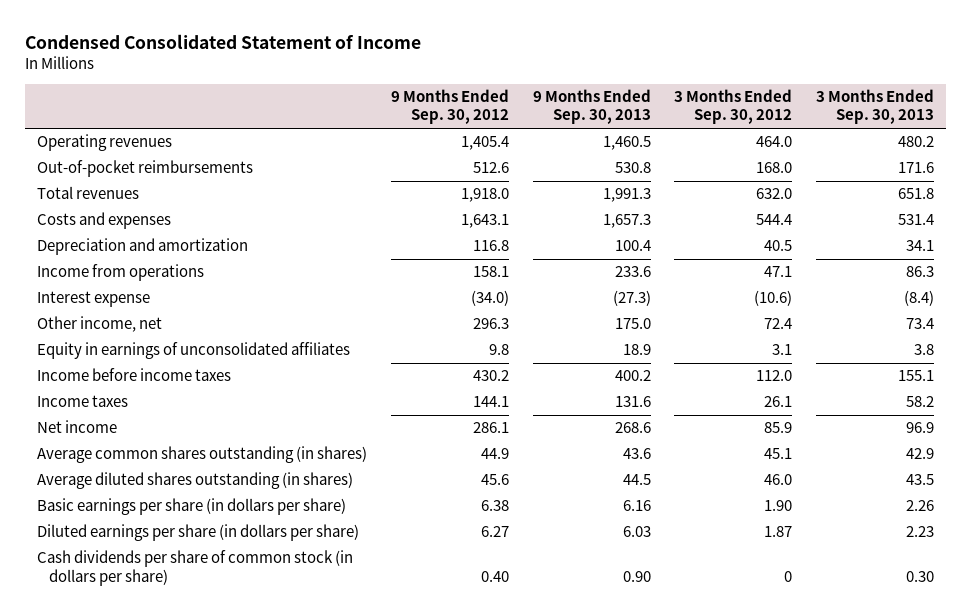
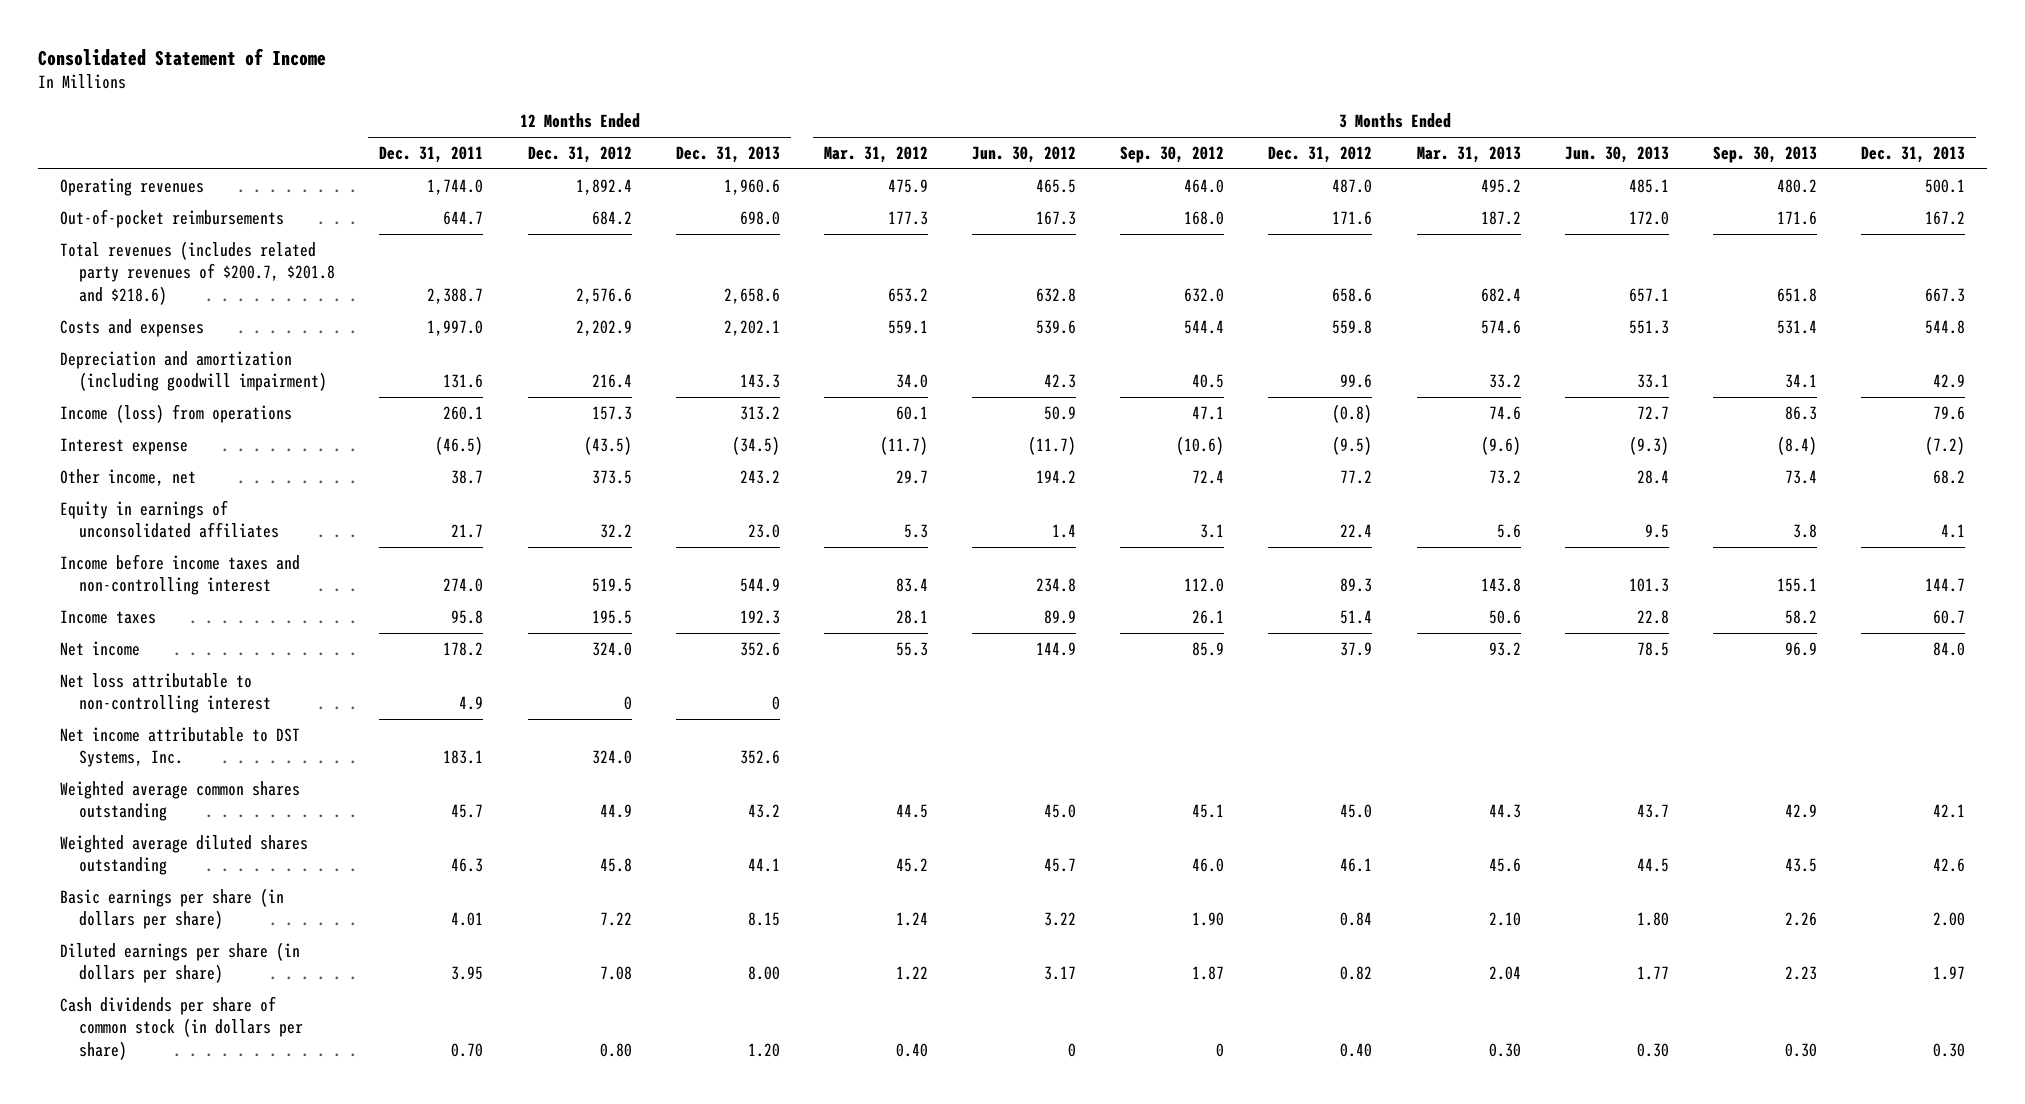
- Condensed Consolidated Statement of Income
+ Consolidated Statement of Income
- | 9 Months Ended Sep. 30, 2012 | 9 Months Ended Sep. 30, 2013 | 3 Months Ended Sep. 30, 2012 | 3 Months Ended Sep. 30, 2013
+ | 12 Months Ended Dec. 31, 2011 | 12 Months Ended Dec. 31, 2012 | 12 Months Ended Dec. 31, 2013 | 3 Months Ended Mar. 31, 2012 | 3 Months Ended Jun. 30, 2012 | 3 Months Ended Sep. 30, 2012 | 3 Months Ended Dec. 31, 2012 | 3 Months Ended Mar. 31, 2013 | 3 Months Ended Jun. 30, 2013 | 3 Months Ended Sep. 30, 2013 | 3 Months Ended Dec. 31, 2013
- Total revenues | 1,918.0 | 1,991.3 | 632.0 | 651.8
+ Total revenues (includes related party revenues of $200.7, $201.8 and $218.6) | 2,388.7 | 2,576.6 | 2,658.6 | 653.2 | 632.8 | 632.0 | 658.6 | 682.4 | 657.1 | 651.8 | 667.3
- Depreciation and amortization | 116.8 | 100.4 | 40.5 | 34.1
- Income from operations | 158.1 | 233.6 | 47.1 | 86.3
+ Depreciation and amortization (including goodwill impairment) | 131.6 | 216.4 | 143.3 | 34.0 | 42.3 | 40.5 | 99.6 | 33.2 | 33.1 | 34.1 | 42.9
+ Income (loss) from operations | 260.1 | 157.3 | 313.2 | 60.1 | 50.9 | 47.1 | (0.8) | 74.6 | 72.7 | 86.3 | 79.6
- Income before income taxes | 430.2 | 400.2 | 112.0 | 155.1
+ Income before income taxes and non-controlling interest | 274.0 | 519.5 | 544.9 | 83.4 | 234.8 | 112.0 | 89.3 | 143.8 | 101.3 | 155.1 | 144.7
- Average common shares outstanding (in shares) | 44.9 | 43.6 | 45.1 | 42.9
- Average diluted shares outstanding (in shares) | 45.6 | 44.5 | 46.0 | 43.5
+ Net loss attributable to non-controlling interest | 4.9 | 0 | 0 | | | | | | | |
+ Net income attributable to DST Systems, Inc. | 183.1 | 324.0 | 352.6 | | | | | | | |
+ Weighted average common shares outstanding | 45.7 | 44.9 | 43.2 | 44.5 | 45.0 | 45.1 | 45.0 | 44.3 | 43.7 | 42.9 | 42.1
+ Weighted average diluted shares outstanding | 46.3 | 45.8 | 44.1 | 45.2 | 45.7 | 46.0 | 46.1 | 45.6 | 44.5 | 43.5 | 42.6

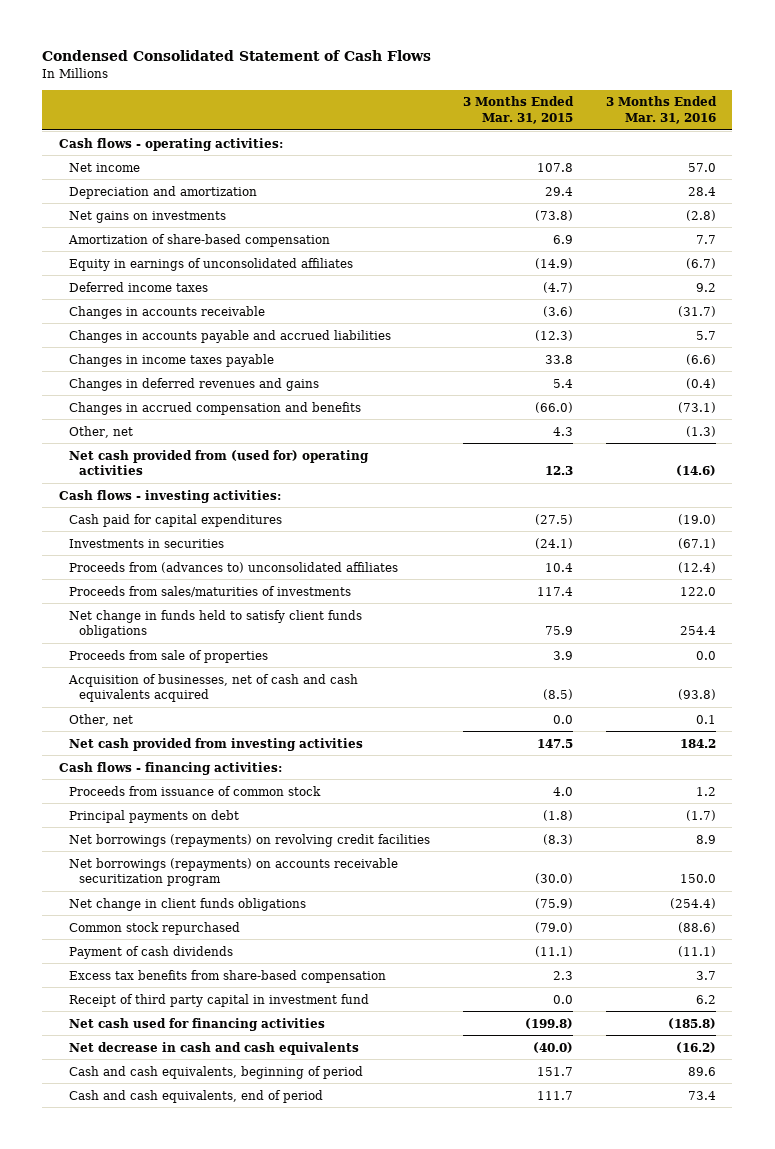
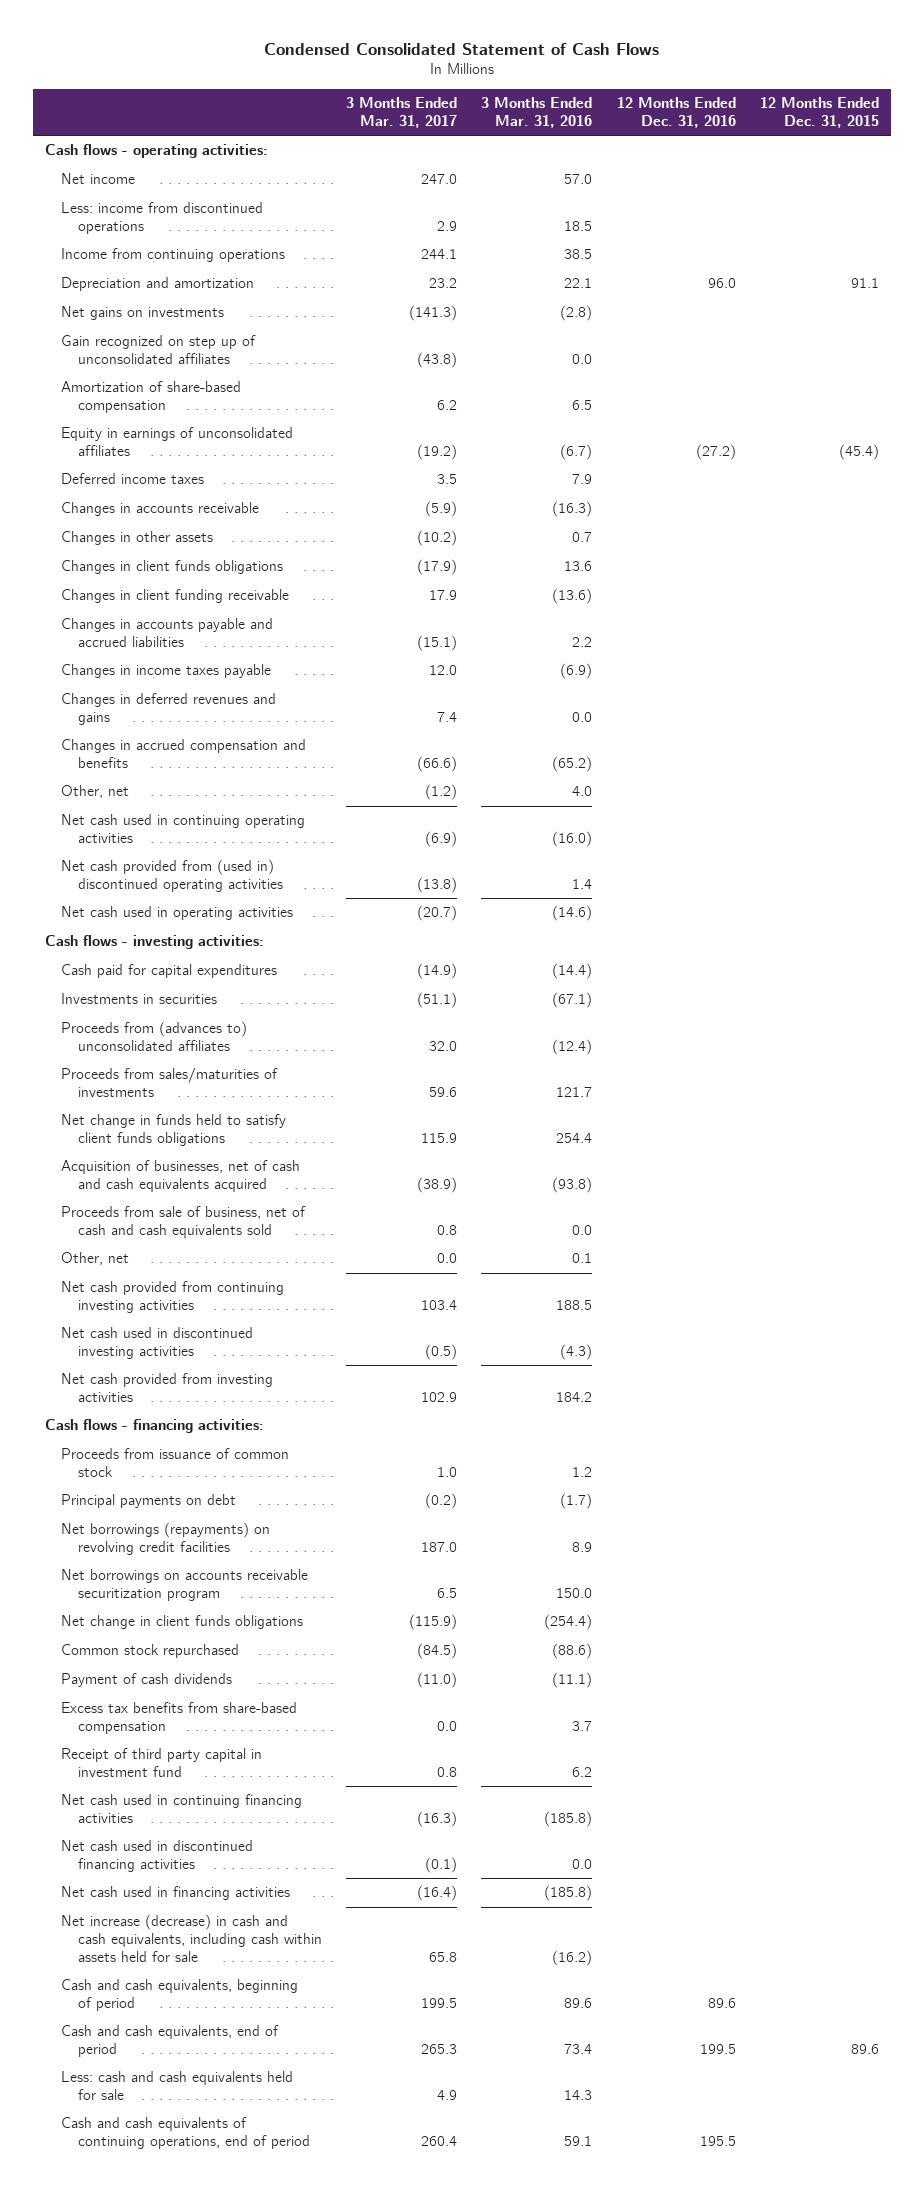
- | 3 Months Ended Mar. 31, 2015 | 3 Months Ended Mar. 31, 2016
+ | 3 Months Ended Mar. 31, 2017 | 3 Months Ended Mar. 31, 2016 | 12 Months Ended Dec. 31, 2016 | 12 Months Ended Dec. 31, 2015
- Depreciation and amortization | 29.4 | 28.4
+ Less: income from discontinued operations | 2.9 | 18.5 | |
+ Income from continuing operations | 244.1 | 38.5 | |
+ Depreciation and amortization | 23.2 | 22.1 | 96.0 | 91.1
- Amortization of share-based compensation | 6.9 | 7.7
+ Gain recognized on step up of unconsolidated affiliates | (43.8) | 0.0 | |
+ Amortization of share-based compensation | 6.2 | 6.5 | |
- Deferred income taxes | (4.7) | 9.2
- Changes in accounts receivable | (3.6) | (31.7)
- Changes in accounts payable and accrued liabilities | (12.3) | 5.7
- Changes in income taxes payable | 33.8 | (6.6)
- Changes in deferred revenues and gains | 5.4 | (0.4)
- Changes in accrued compensation and benefits | (66.0) | (73.1)
- Other, net | 4.3 | (1.3)
- Net cash provided from (used for) operating activities | 12.3 | (14.6)
+ Deferred income taxes | 3.5 | 7.9 | |
+ Changes in accounts receivable | (5.9) | (16.3) | |
+ Changes in other assets | (10.2) | 0.7 | |
+ Changes in client funds obligations | (17.9) | 13.6 | |
+ Changes in client funding receivable | 17.9 | (13.6) | |
+ Changes in accounts payable and accrued liabilities | (15.1) | 2.2 | |
+ Changes in income taxes payable | 12.0 | (6.9) | |
+ Changes in deferred revenues and gains | 7.4 | 0.0 | |
+ Changes in accrued compensation and benefits | (66.6) | (65.2) | |
+ Other, net | (1.2) | 4.0 | |
+ Net cash used in continuing operating activities | (6.9) | (16.0) | |
+ Net cash provided from (used in) discontinued operating activities | (13.8) | 1.4 | |
+ Net cash used in operating activities | (20.7) | (14.6) | |
- Cash paid for capital expenditures | (27.5) | (19.0)
+ Cash paid for capital expenditures | (14.9) | (14.4) | |
- Proceeds from sales/maturities of investments | 117.4 | 122.0
+ Proceeds from sales/maturities of investments | 59.6 | 121.7 | |
- Proceeds from sale of properties | 3.9 | 0.0
+ Proceeds from sale of business, net of cash and cash equivalents sold | 0.8 | 0.0 | |
+ Net cash provided from continuing investing activities | 103.4 | 188.5 | |
+ Net cash used in discontinued investing activities | (0.5) | (4.3) | |
- Net borrowings (repayments) on accounts receivable securitization program | (30.0) | 150.0
+ Net borrowings on accounts receivable securitization program | 6.5 | 150.0 | |
- Net cash used for financing activities | (199.8) | (185.8)
- Net decrease in cash and cash equivalents | (40.0) | (16.2)
+ Net cash used in continuing financing activities | (16.3) | (185.8) | |
+ Net cash used in discontinued financing activities | (0.1) | 0.0 | |
+ Net cash used in financing activities | (16.4) | (185.8) | |
+ Net increase (decrease) in cash and cash equivalents, including cash within assets held for sale | 65.8 | (16.2) | |
+ Less: cash and cash equivalents held for sale | 4.9 | 14.3 | |
+ Cash and cash equivalents of continuing operations, end of period | 260.4 | 59.1 | 195.5 |

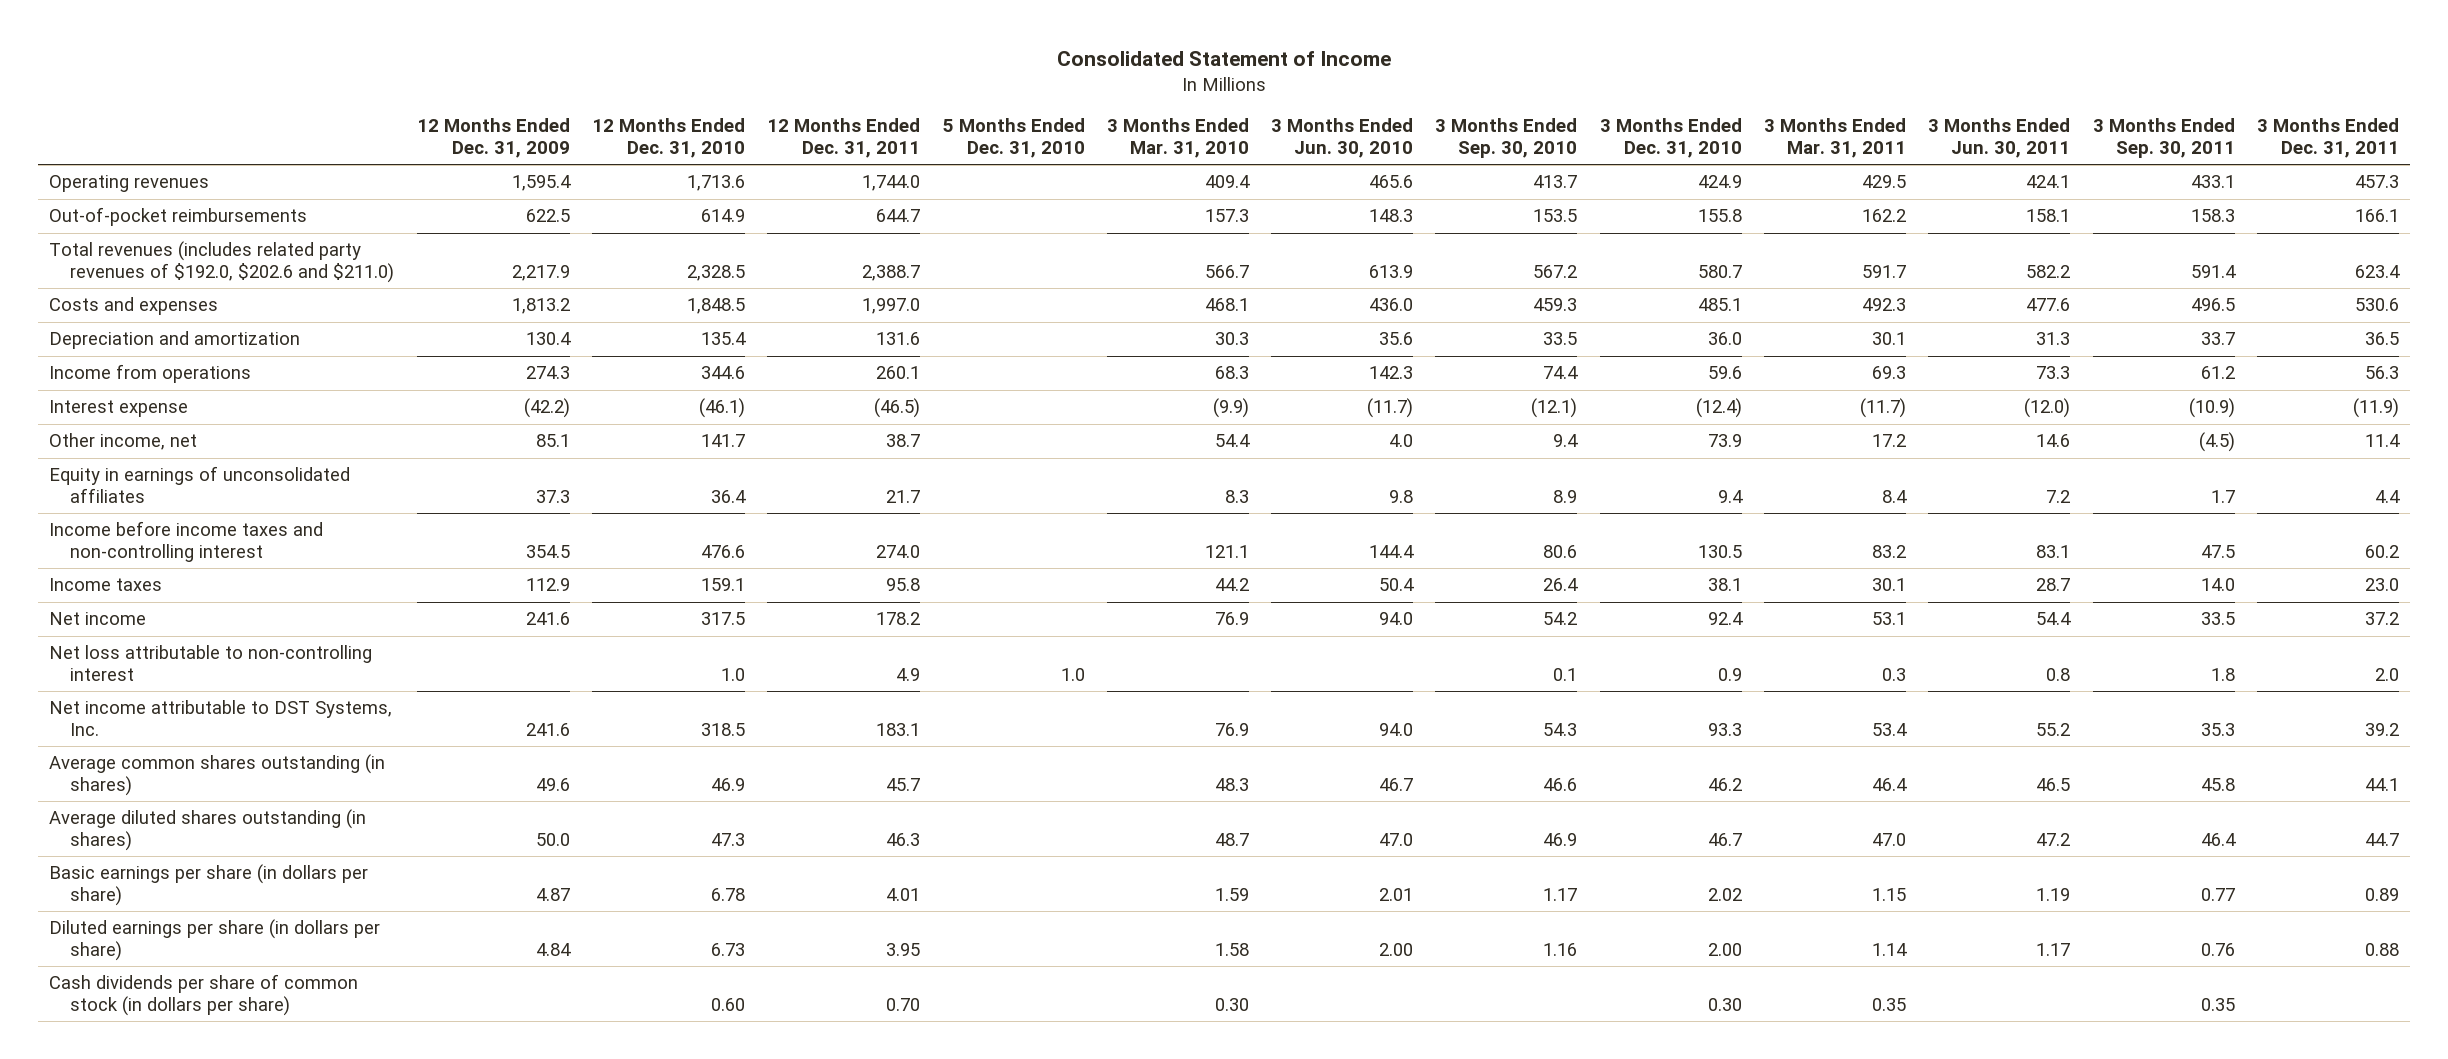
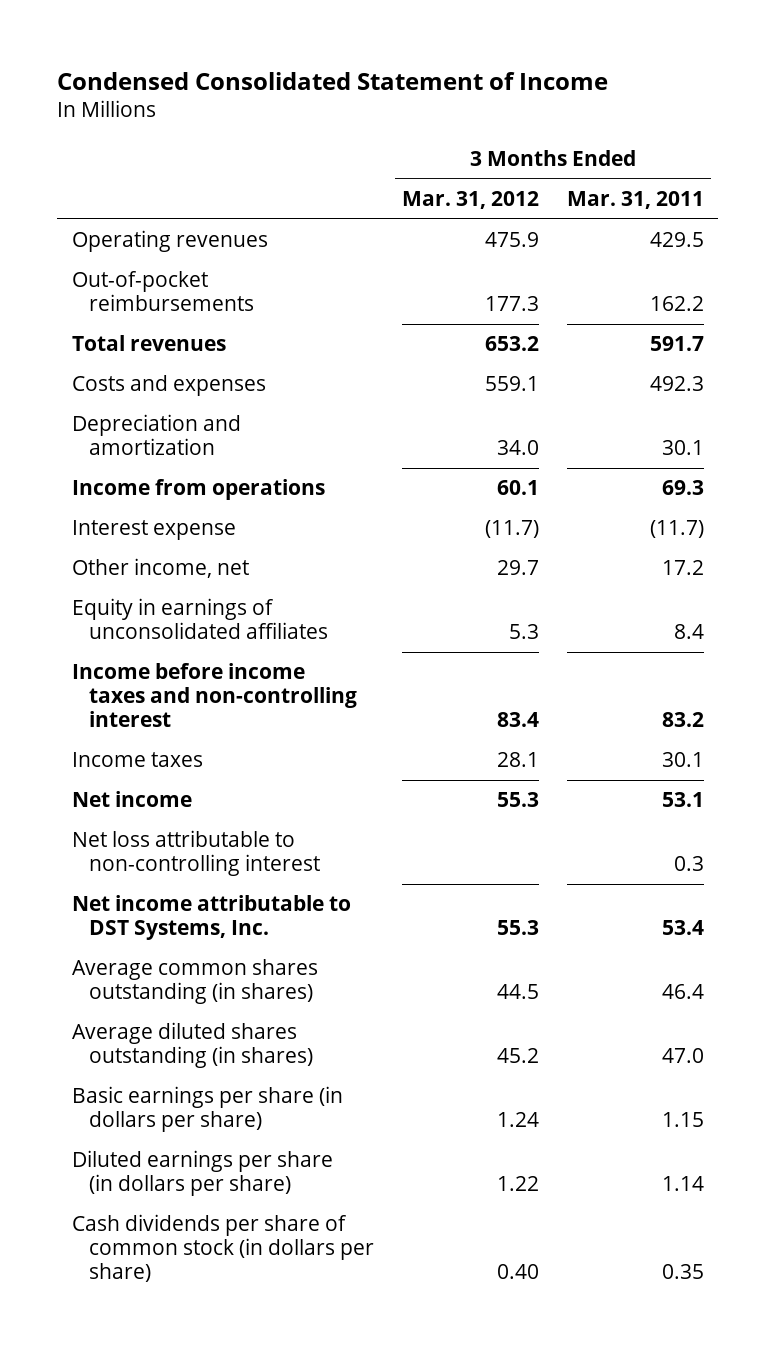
- Consolidated Statement of Income
+ Condensed Consolidated Statement of Income
- | 12 Months Ended Dec. 31, 2009 | 12 Months Ended Dec. 31, 2010 | 12 Months Ended Dec. 31, 2011 | 5 Months Ended Dec. 31, 2010 | 3 Months Ended Mar. 31, 2010 | 3 Months Ended Jun. 30, 2010 | 3 Months Ended Sep. 30, 2010 | 3 Months Ended Dec. 31, 2010 | 3 Months Ended Mar. 31, 2011 | 3 Months Ended Jun. 30, 2011 | 3 Months Ended Sep. 30, 2011 | 3 Months Ended Dec. 31, 2011
+ | 3 Months Ended Mar. 31, 2012 | 3 Months Ended Mar. 31, 2011
- Total revenues (includes related party revenues of $192.0, $202.6 and $211.0) | 2,217.9 | 2,328.5 | 2,388.7 | | 566.7 | 613.9 | 567.2 | 580.7 | 591.7 | 582.2 | 591.4 | 623.4
+ Total revenues | 653.2 | 591.7

